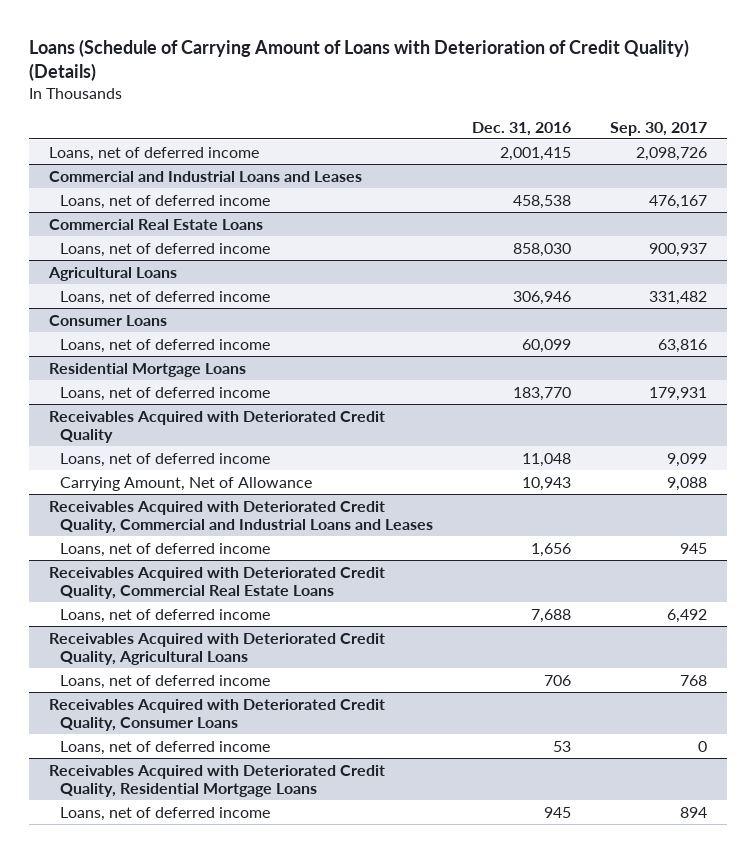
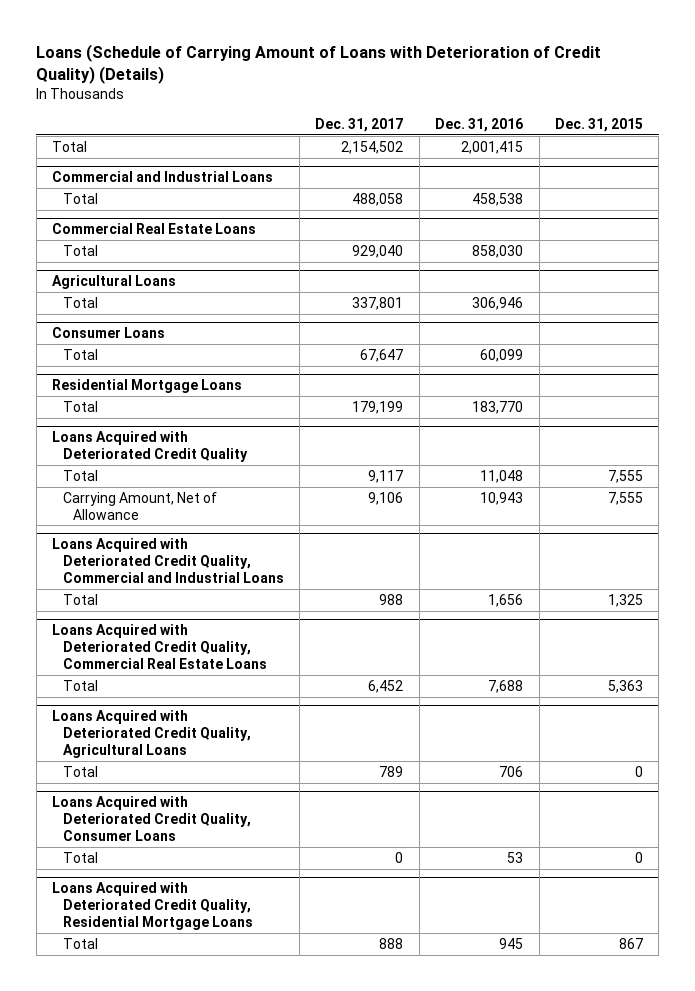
- | Dec. 31, 2016 | Sep. 30, 2017
+ | Dec. 31, 2017 | Dec. 31, 2016 | Dec. 31, 2015
- Loans, net of deferred income | 2,001,415 | 2,098,726
- Commercial and Industrial Loans and Leases
- Loans, net of deferred income | 458,538 | 476,167
+ Total | 2,154,502 | 2,001,415 |
+ Commercial and Industrial Loans
+ Total | 488,058 | 458,538 |
@ Commercial Real Estate Loans
- Loans, net of deferred income | 858,030 | 900,937
+ Total | 929,040 | 858,030 |
@ Agricultural Loans
- Loans, net of deferred income | 306,946 | 331,482
+ Total | 337,801 | 306,946 |
@ Consumer Loans
- Loans, net of deferred income | 60,099 | 63,816
+ Total | 67,647 | 60,099 |
@ Residential Mortgage Loans
- Loans, net of deferred income | 183,770 | 179,931
- Receivables Acquired with Deteriorated Credit Quality
- Loans, net of deferred income | 11,048 | 9,099
@ Residential Mortgage Loans
+ Total | 179,199 | 183,770 |
+ Loans Acquired with Deteriorated Credit Quality
+ Total | 9,117 | 11,048 | 7,555
- Receivables Acquired with Deteriorated Credit Quality, Commercial and Industrial Loans and Leases
- Loans, net of deferred income | 1,656 | 945
- Receivables Acquired with Deteriorated Credit Quality, Commercial Real Estate Loans
- Loans, net of deferred income | 7,688 | 6,492
- Receivables Acquired with Deteriorated Credit Quality, Agricultural Loans
- Loans, net of deferred income | 706 | 768
- Receivables Acquired with Deteriorated Credit Quality, Consumer Loans
- Loans, net of deferred income | 53 | 0
- Receivables Acquired with Deteriorated Credit Quality, Residential Mortgage Loans
- Loans, net of deferred income | 945 | 894
+ Loans Acquired with Deteriorated Credit Quality, Commercial and Industrial Loans
+ Total | 988 | 1,656 | 1,325
+ Loans Acquired with Deteriorated Credit Quality, Commercial Real Estate Loans
+ Total | 6,452 | 7,688 | 5,363
+ Loans Acquired with Deteriorated Credit Quality, Agricultural Loans
+ Total | 789 | 706 | 0
+ Loans Acquired with Deteriorated Credit Quality, Consumer Loans
+ Total | 0 | 53 | 0
+ Loans Acquired with Deteriorated Credit Quality, Residential Mortgage Loans
+ Total | 888 | 945 | 867

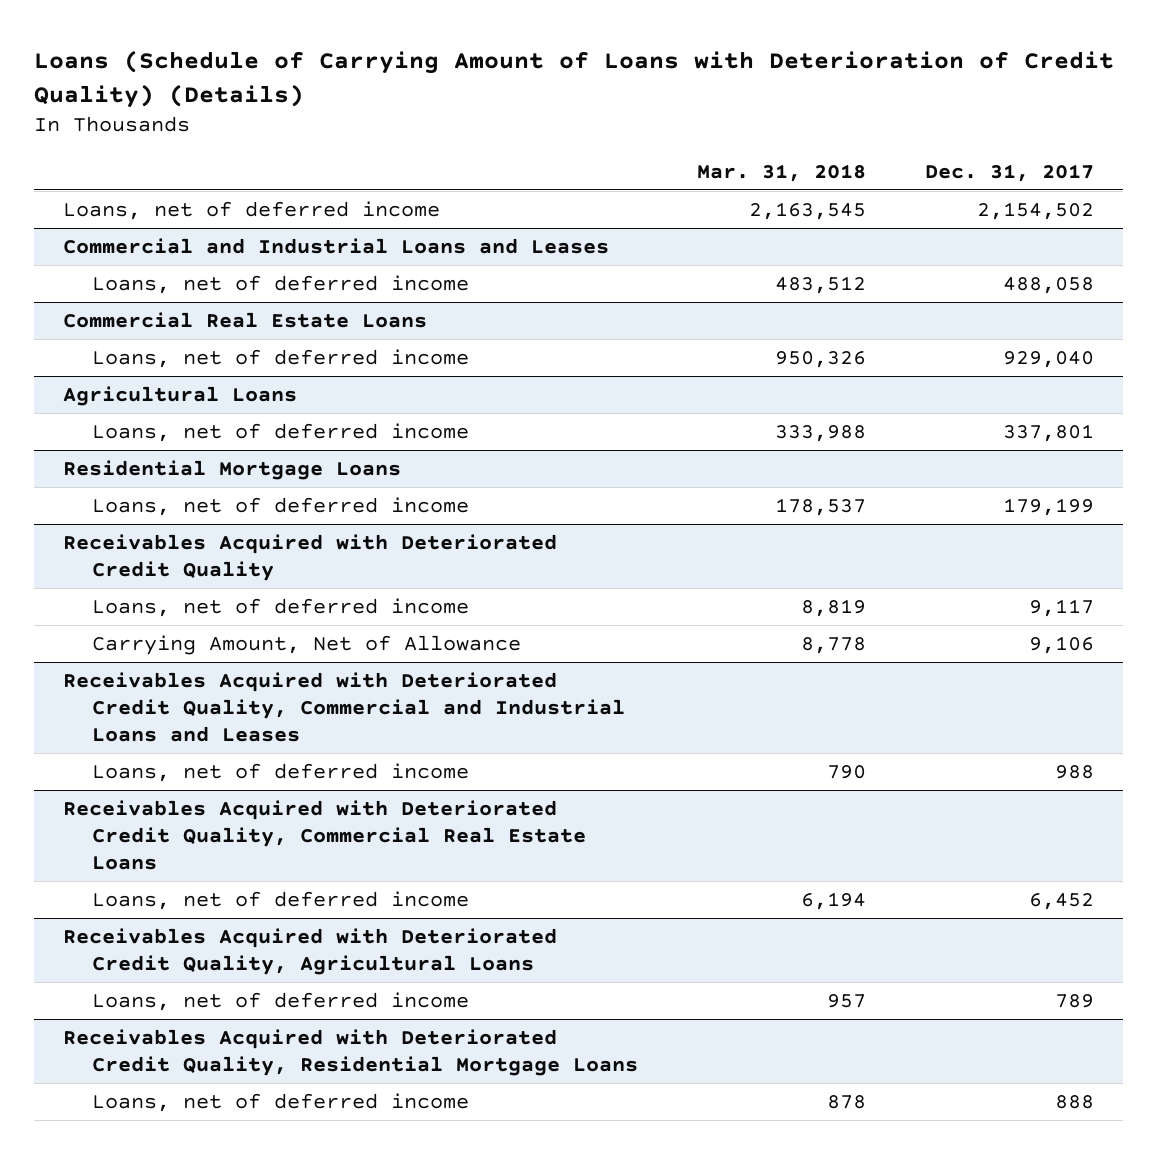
- | Dec. 31, 2017 | Dec. 31, 2016 | Dec. 31, 2015
+ | Mar. 31, 2018 | Dec. 31, 2017
- Total | 2,154,502 | 2,001,415 |
- Commercial and Industrial Loans
- Total | 488,058 | 458,538 |
+ Loans, net of deferred income | 2,163,545 | 2,154,502
+ Commercial and Industrial Loans and Leases
+ Loans, net of deferred income | 483,512 | 488,058
@ Commercial Real Estate Loans
- Total | 929,040 | 858,030 |
+ Loans, net of deferred income | 950,326 | 929,040
@ Agricultural Loans
- Total | 337,801 | 306,946 |
- Consumer Loans
- Total | 67,647 | 60,099 |
@ Agricultural Loans
+ Loans, net of deferred income | 333,988 | 337,801
@ Residential Mortgage Loans
- Total | 179,199 | 183,770 |
- Loans Acquired with Deteriorated Credit Quality
- Total | 9,117 | 11,048 | 7,555
@ Residential Mortgage Loans
+ Loans, net of deferred income | 178,537 | 179,199
+ Receivables Acquired with Deteriorated Credit Quality
+ Loans, net of deferred income | 8,819 | 9,117
- Loans Acquired with Deteriorated Credit Quality, Commercial and Industrial Loans
- Total | 988 | 1,656 | 1,325
- Loans Acquired with Deteriorated Credit Quality, Commercial Real Estate Loans
- Total | 6,452 | 7,688 | 5,363
- Loans Acquired with Deteriorated Credit Quality, Agricultural Loans
- Total | 789 | 706 | 0
- Loans Acquired with Deteriorated Credit Quality, Consumer Loans
- Total | 0 | 53 | 0
- Loans Acquired with Deteriorated Credit Quality, Residential Mortgage Loans
- Total | 888 | 945 | 867
+ Receivables Acquired with Deteriorated Credit Quality, Commercial and Industrial Loans and Leases
+ Loans, net of deferred income | 790 | 988
+ Receivables Acquired with Deteriorated Credit Quality, Commercial Real Estate Loans
+ Loans, net of deferred income | 6,194 | 6,452
+ Receivables Acquired with Deteriorated Credit Quality, Agricultural Loans
+ Loans, net of deferred income | 957 | 789
+ Receivables Acquired with Deteriorated Credit Quality, Residential Mortgage Loans
+ Loans, net of deferred income | 878 | 888

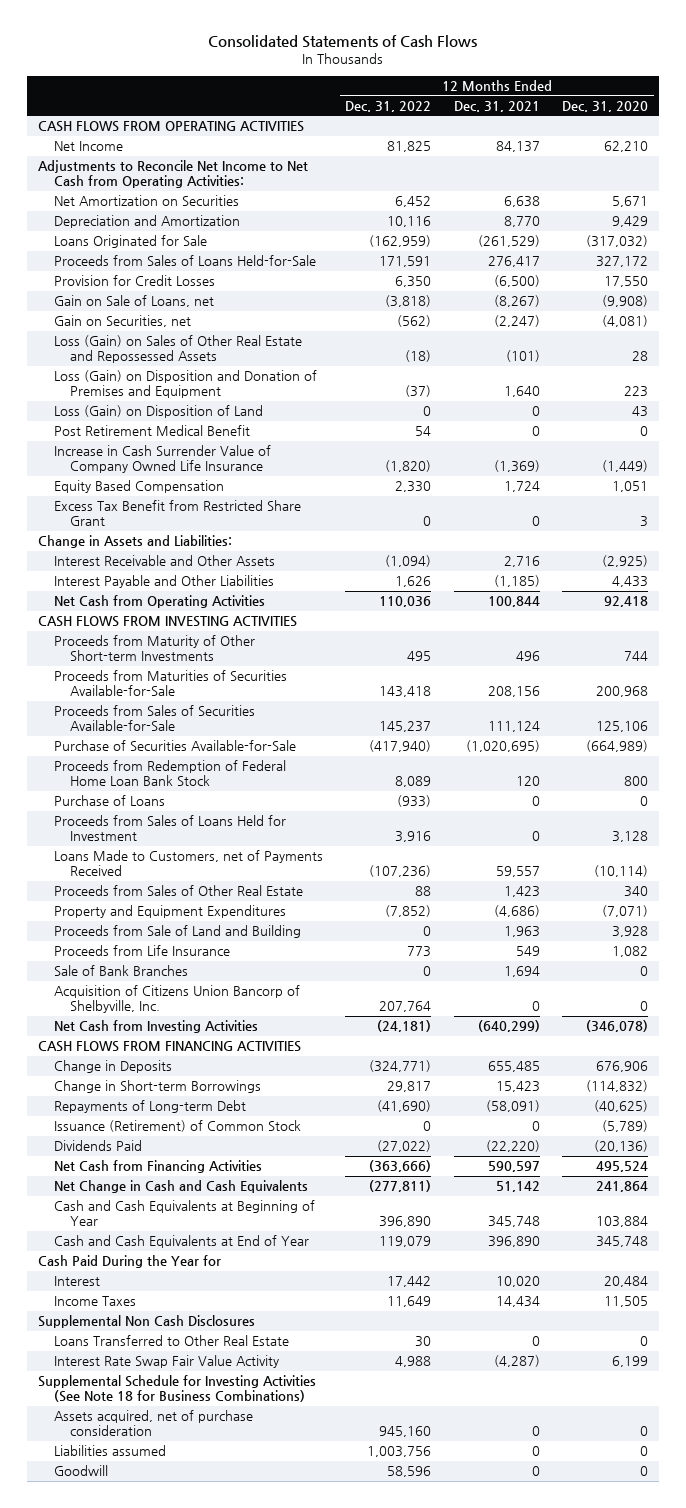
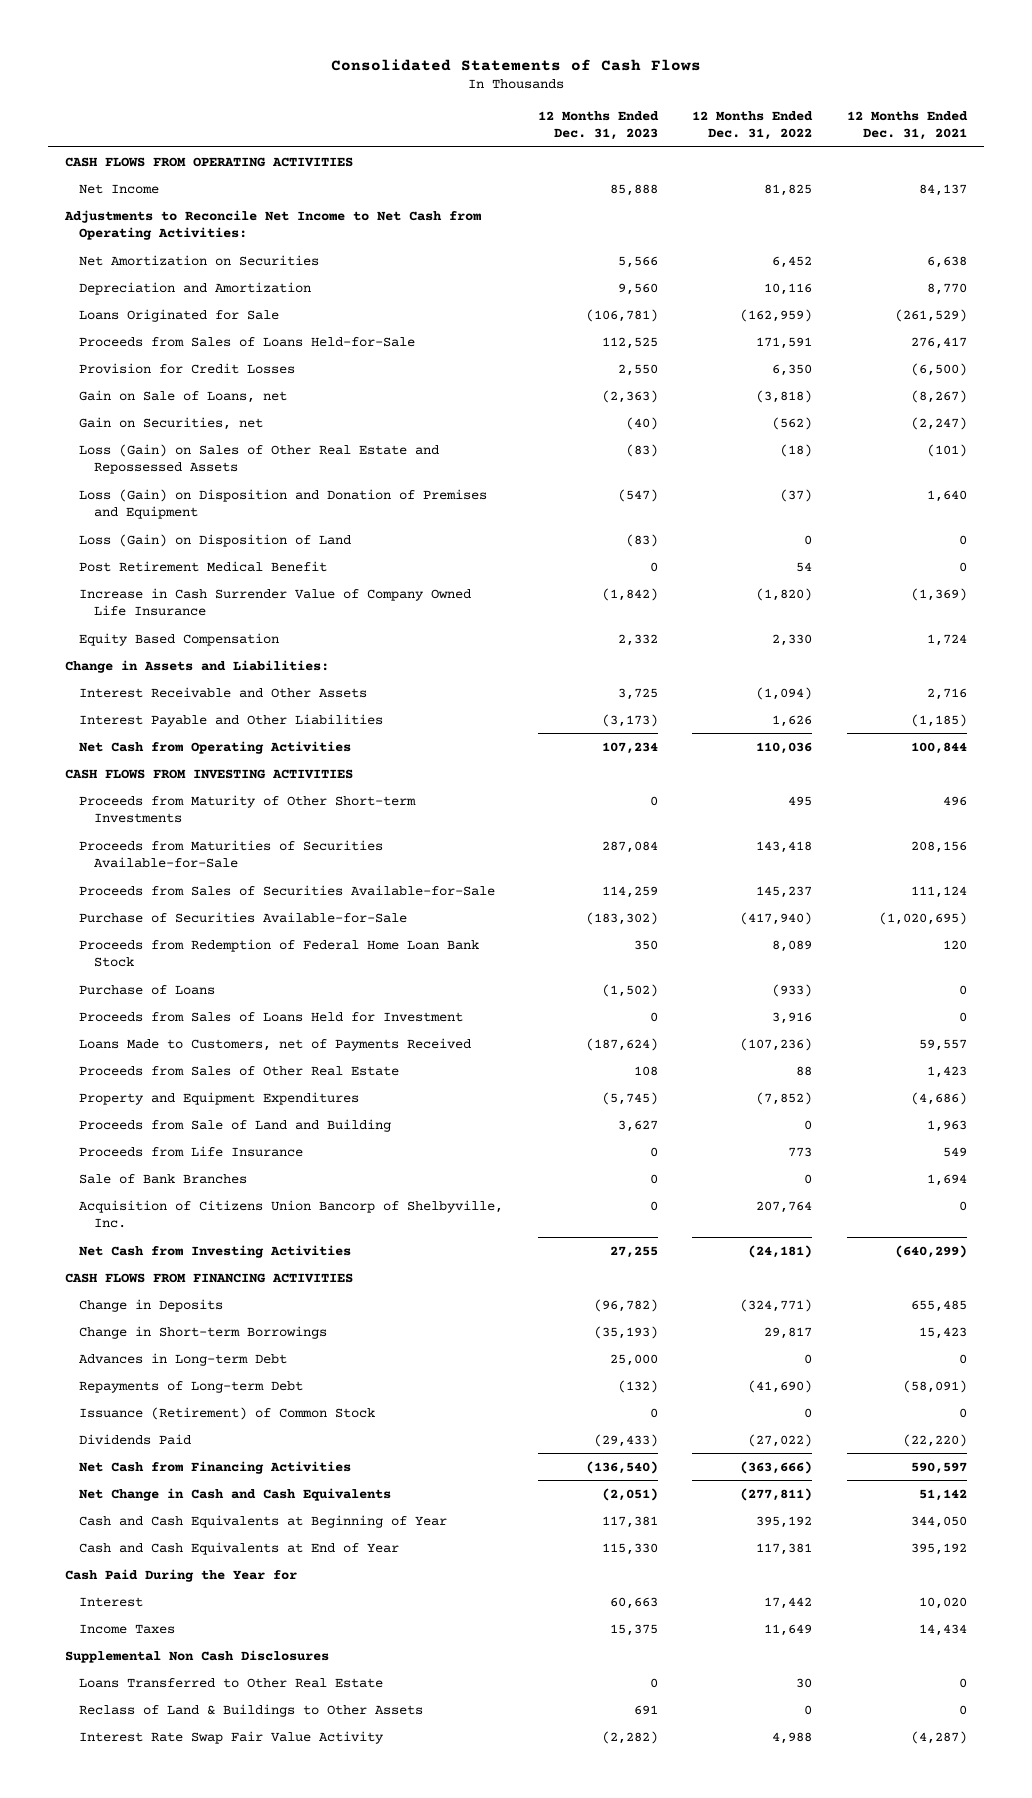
- | 12 Months Ended Dec. 31, 2022 | 12 Months Ended Dec. 31, 2021 | 12 Months Ended Dec. 31, 2020
+ | 12 Months Ended Dec. 31, 2023 | 12 Months Ended Dec. 31, 2022 | 12 Months Ended Dec. 31, 2021
- Excess Tax Benefit from Restricted Share Grant | 0 | 0 | 3
+ Advances in Long-term Debt | 25,000 | 0 | 0
- Cash and Cash Equivalents at Beginning of Year | 396,890 | 345,748 | 103,884
- Cash and Cash Equivalents at End of Year | 119,079 | 396,890 | 345,748
+ Cash and Cash Equivalents at Beginning of Year | 117,381 | 395,192 | 344,050
+ Cash and Cash Equivalents at End of Year | 115,330 | 117,381 | 395,192
+ Reclass of Land & Buildings to Other Assets | 691 | 0 | 0
- Supplemental Schedule for Investing Activities (See Note 18 for Business Combinations)
- Assets acquired, net of purchase consideration | 945,160 | 0 | 0
- Liabilities assumed | 1,003,756 | 0 | 0
- Goodwill | 58,596 | 0 | 0

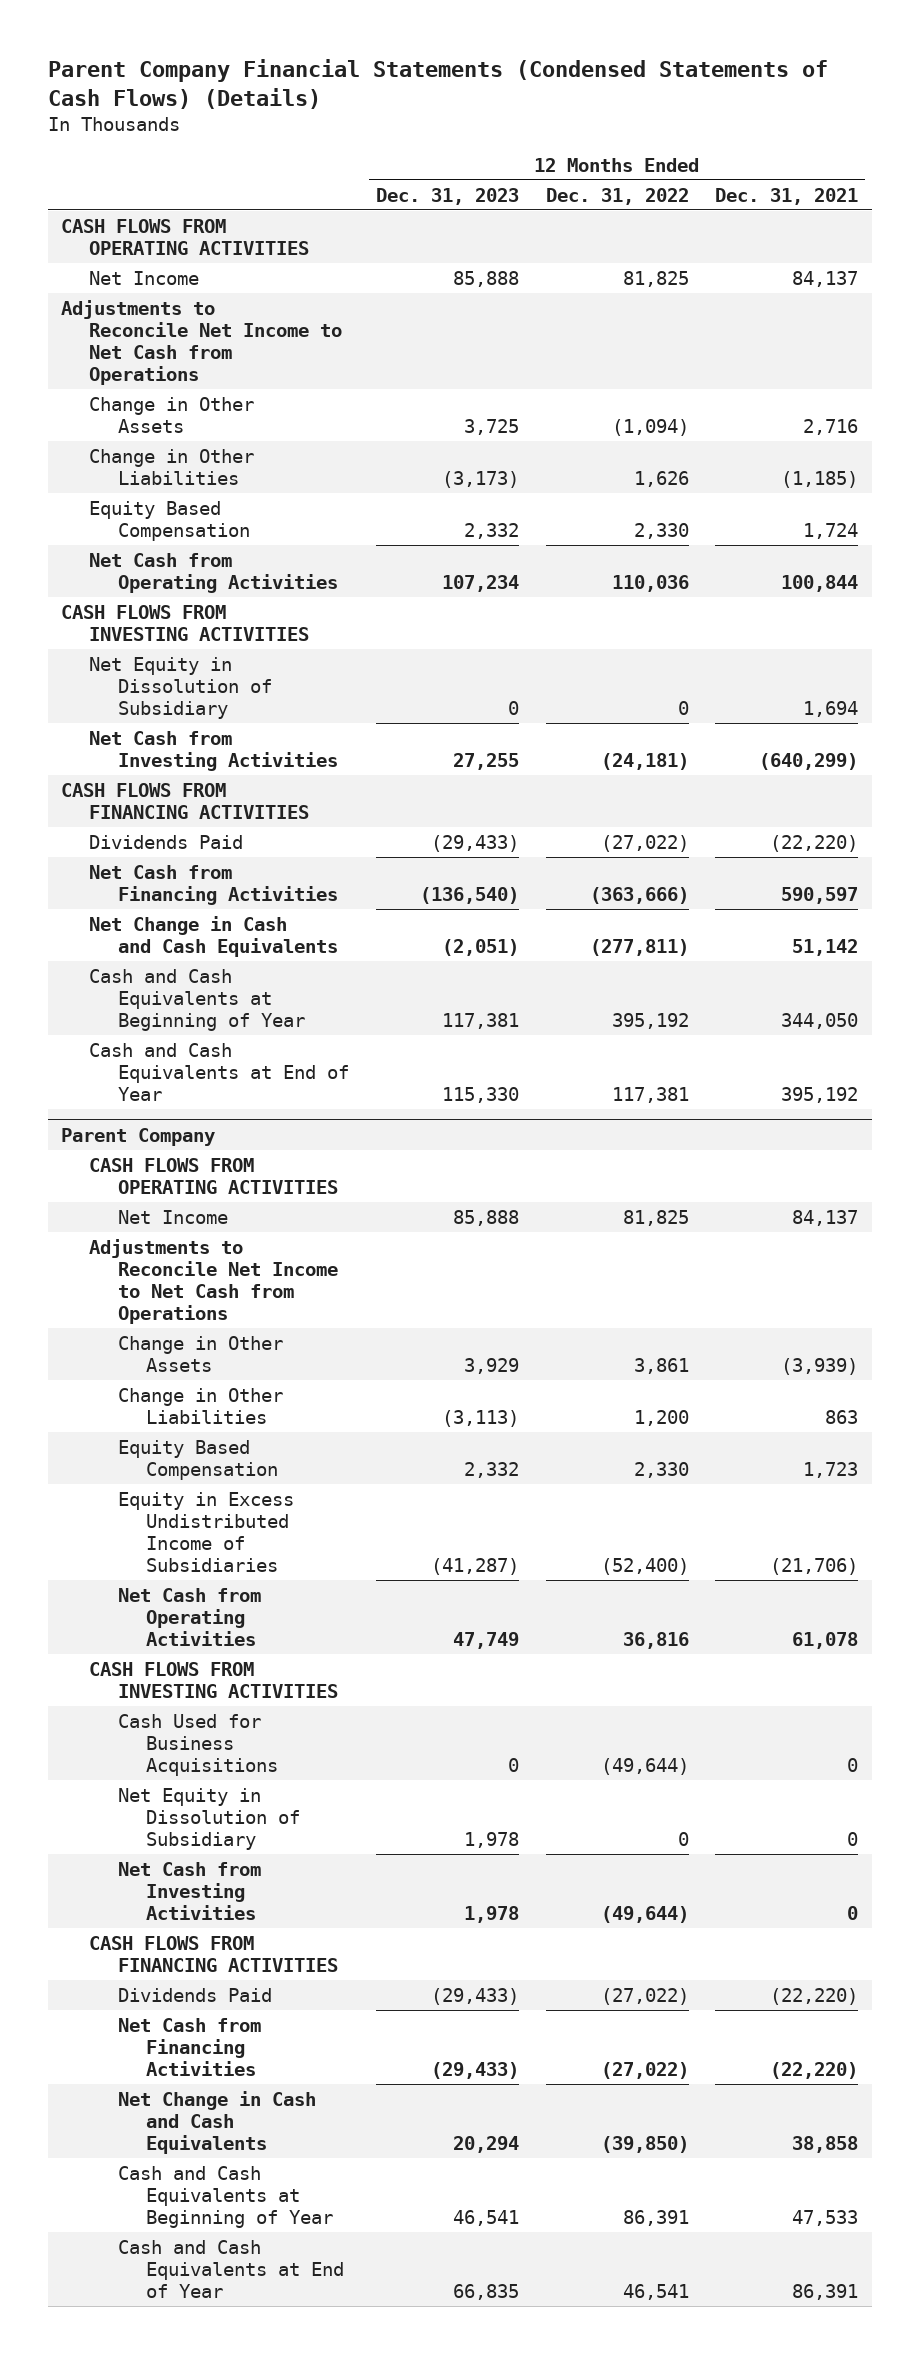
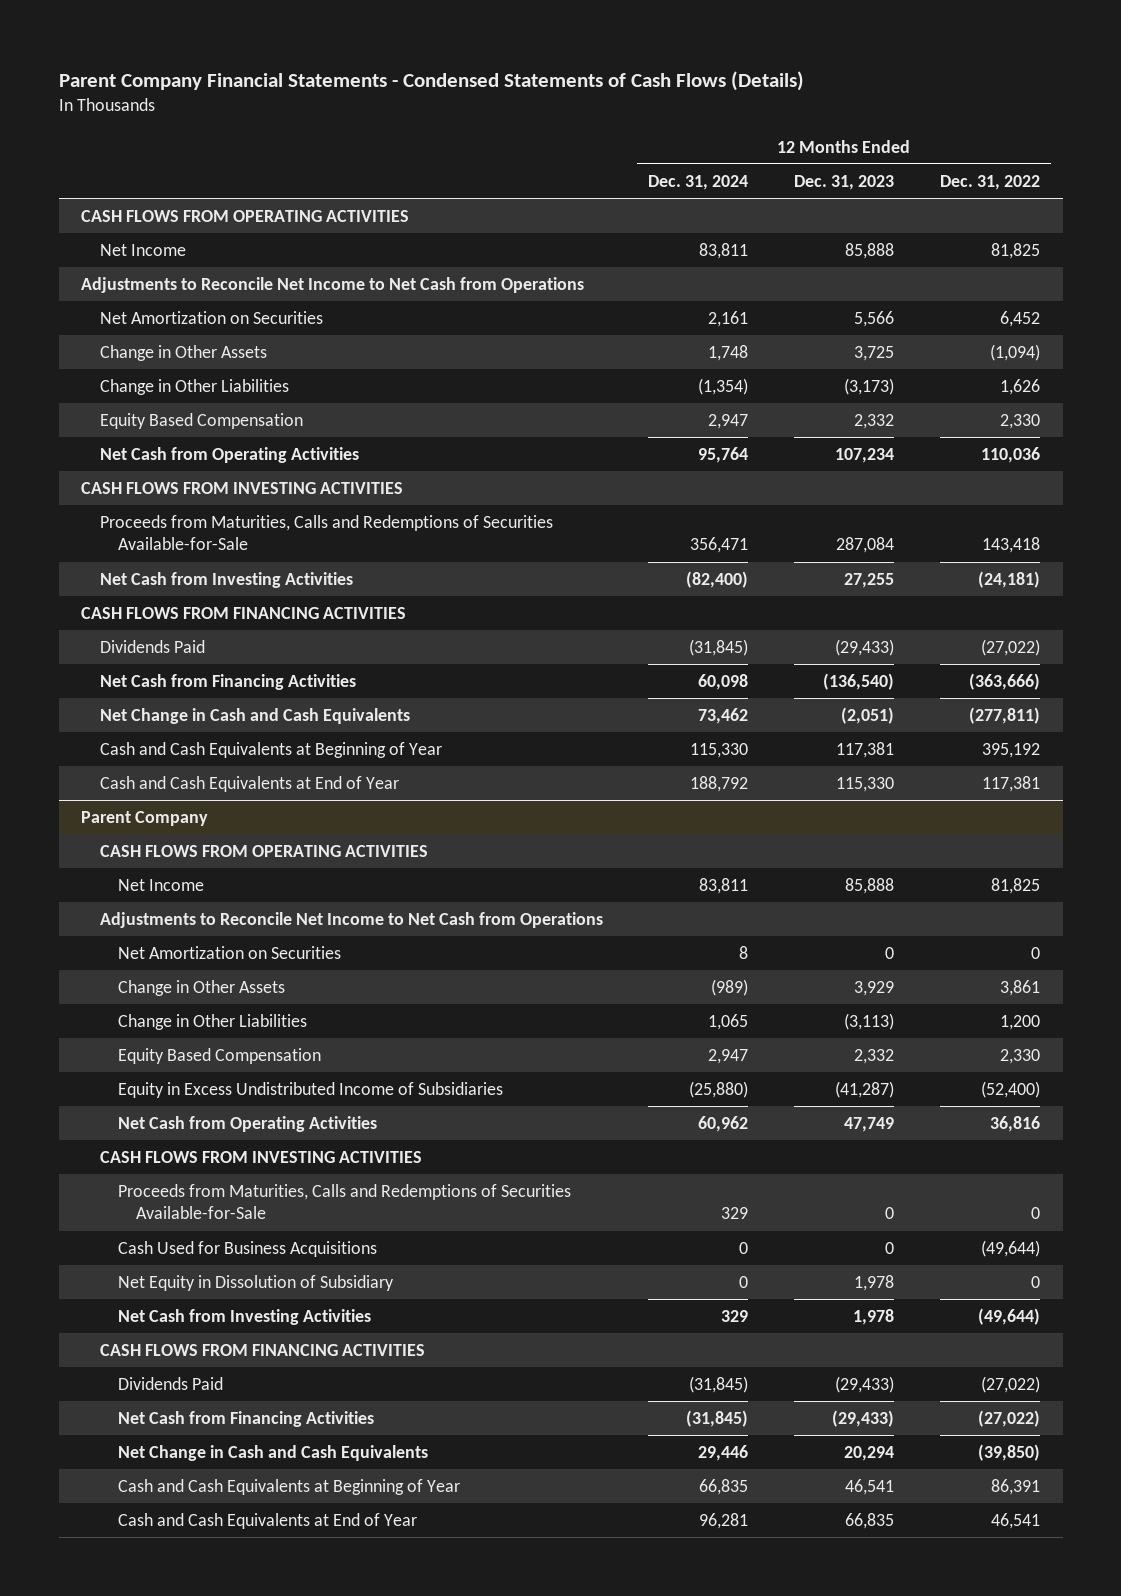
- Parent Company Financial Statements (Condensed Statements of Cash Flows) (Details)
+ Parent Company Financial Statements - Condensed Statements of Cash Flows (Details)
- | 12 Months Ended Dec. 31, 2023 | 12 Months Ended Dec. 31, 2022 | 12 Months Ended Dec. 31, 2021
+ | 12 Months Ended Dec. 31, 2024 | 12 Months Ended Dec. 31, 2023 | 12 Months Ended Dec. 31, 2022
+ Net Amortization on Securities | 2,161 | 5,566 | 6,452
- Net Equity in Dissolution of Subsidiary | 0 | 0 | 1,694
+ Proceeds from Maturities, Calls and Redemptions of Securities Available-for-Sale | 356,471 | 287,084 | 143,418
@ Parent Company
+ Net Amortization on Securities | 8 | 0 | 0
+ Proceeds from Maturities, Calls and Redemptions of Securities Available-for-Sale | 329 | 0 | 0

